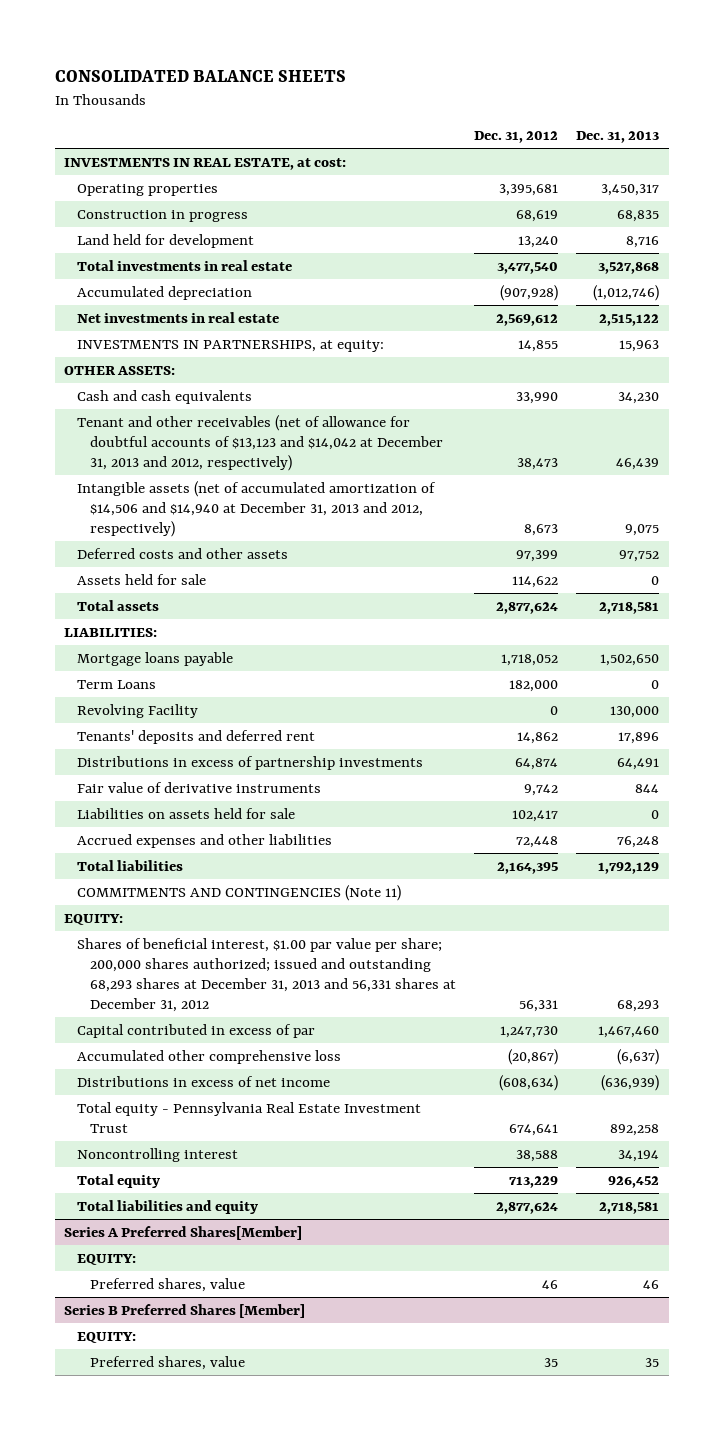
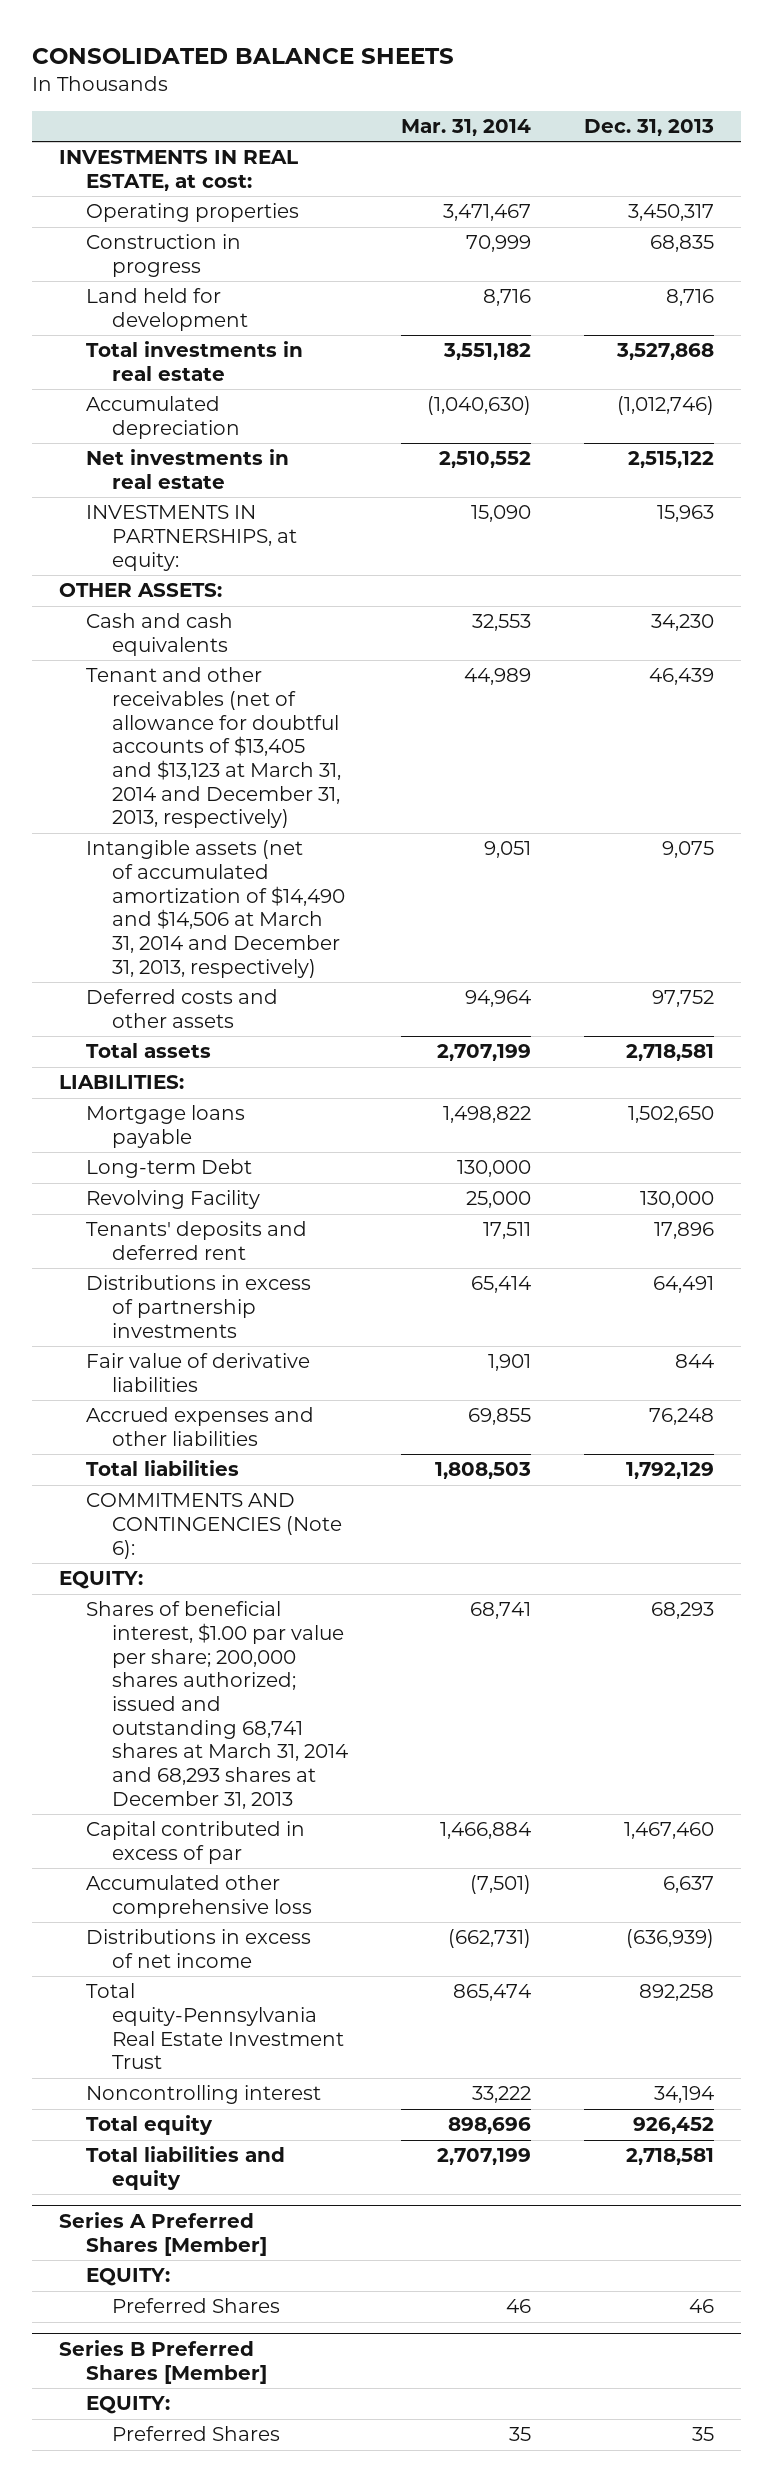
- | Dec. 31, 2012 | Dec. 31, 2013
+ | Mar. 31, 2014 | Dec. 31, 2013
- Tenant and other receivables (net of allowance for doubtful accounts of $13,123 and $14,042 at December 31, 2013 and 2012, respectively) | 38,473 | 46,439
- Intangible assets (net of accumulated amortization of $14,506 and $14,940 at December 31, 2013 and 2012, respectively) | 8,673 | 9,075
+ Tenant and other receivables (net of allowance for doubtful accounts of $13,405 and $13,123 at March 31, 2014 and December 31, 2013, respectively) | 44,989 | 46,439
+ Intangible assets (net of accumulated amortization of $14,490 and $14,506 at March 31, 2014 and December 31, 2013, respectively) | 9,051 | 9,075
- Assets held for sale | 114,622 | 0
- Term Loans | 182,000 | 0
+ Long-term Debt | 130,000 |
- Fair value of derivative instruments | 9,742 | 844
- Liabilities on assets held for sale | 102,417 | 0
+ Fair value of derivative liabilities | 1,901 | 844
- COMMITMENTS AND CONTINGENCIES (Note 11)
+ COMMITMENTS AND CONTINGENCIES (Note 6):
- Shares of beneficial interest, $1.00 par value per share; 200,000 shares authorized; issued and outstanding 68,293 shares at December 31, 2013 and 56,331 shares at December 31, 2012 | 56,331 | 68,293
+ Shares of beneficial interest, $1.00 par value per share; 200,000 shares authorized; issued and outstanding 68,741 shares at March 31, 2014 and 68,293 shares at December 31, 2013 | 68,741 | 68,293
- Accumulated other comprehensive loss | (20,867) | (6,637)
+ Accumulated other comprehensive loss | (7,501) | 6,637
- Total equity - Pennsylvania Real Estate Investment Trust | 674,641 | 892,258
+ Total equity-Pennsylvania Real Estate Investment Trust | 865,474 | 892,258
- Series A Preferred Shares[Member]
+ Series A Preferred Shares [Member]
- Preferred shares, value | 46 | 46
+ Preferred Shares | 46 | 46
@ Series B Preferred Shares [Member]
- Preferred shares, value | 35 | 35
+ Preferred Shares | 35 | 35

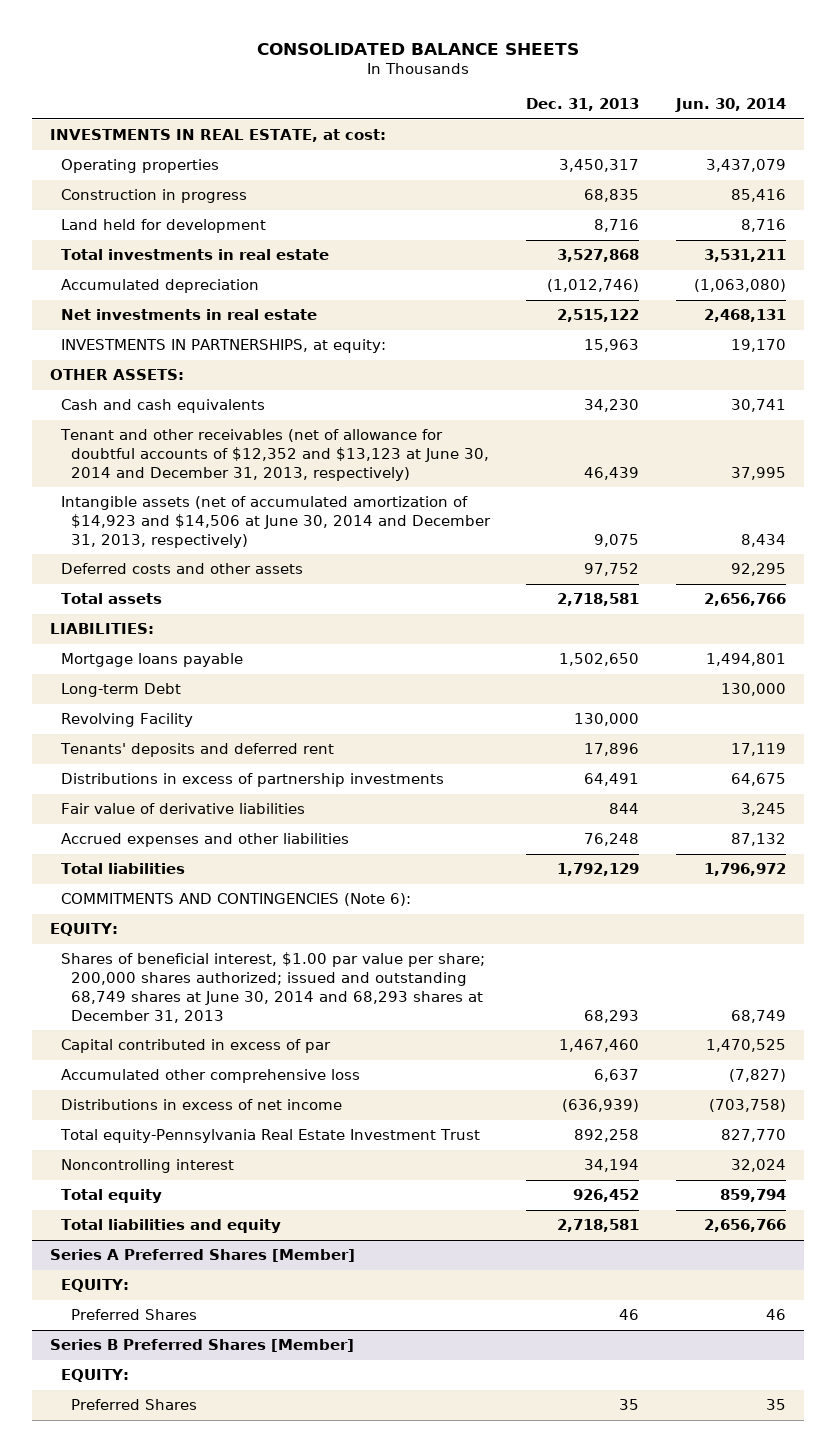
- | Mar. 31, 2014 | Dec. 31, 2013
+ | Dec. 31, 2013 | Jun. 30, 2014
- Tenant and other receivables (net of allowance for doubtful accounts of $13,405 and $13,123 at March 31, 2014 and December 31, 2013, respectively) | 44,989 | 46,439
- Intangible assets (net of accumulated amortization of $14,490 and $14,506 at March 31, 2014 and December 31, 2013, respectively) | 9,051 | 9,075
+ Tenant and other receivables (net of allowance for doubtful accounts of $12,352 and $13,123 at June 30, 2014 and December 31, 2013, respectively) | 46,439 | 37,995
+ Intangible assets (net of accumulated amortization of $14,923 and $14,506 at June 30, 2014 and December 31, 2013, respectively) | 9,075 | 8,434
- Shares of beneficial interest, $1.00 par value per share; 200,000 shares authorized; issued and outstanding 68,741 shares at March 31, 2014 and 68,293 shares at December 31, 2013 | 68,741 | 68,293
+ Shares of beneficial interest, $1.00 par value per share; 200,000 shares authorized; issued and outstanding 68,749 shares at June 30, 2014 and 68,293 shares at December 31, 2013 | 68,293 | 68,749

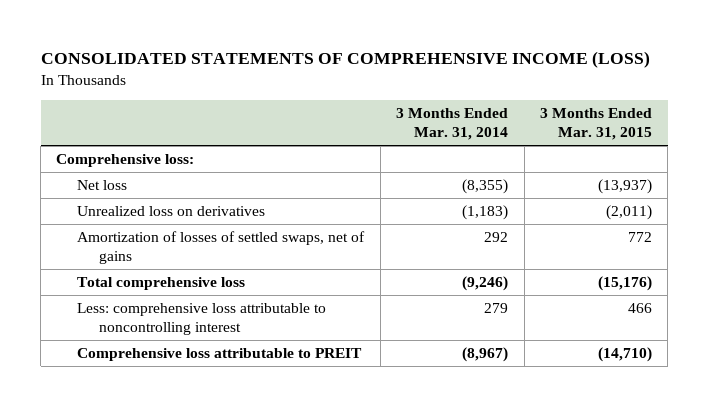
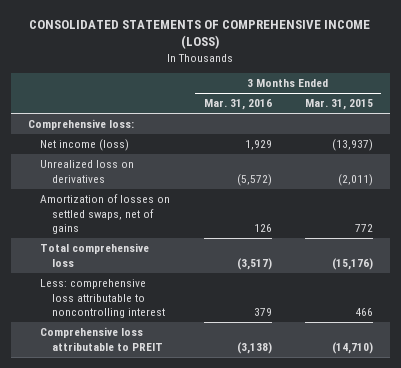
- | 3 Months Ended Mar. 31, 2014 | 3 Months Ended Mar. 31, 2015
+ | 3 Months Ended Mar. 31, 2016 | 3 Months Ended Mar. 31, 2015
- Net loss | (8,355) | (13,937)
+ Net income (loss) | 1,929 | (13,937)
- Amortization of losses of settled swaps, net of gains | 292 | 772
+ Amortization of losses on settled swaps, net of gains | 126 | 772

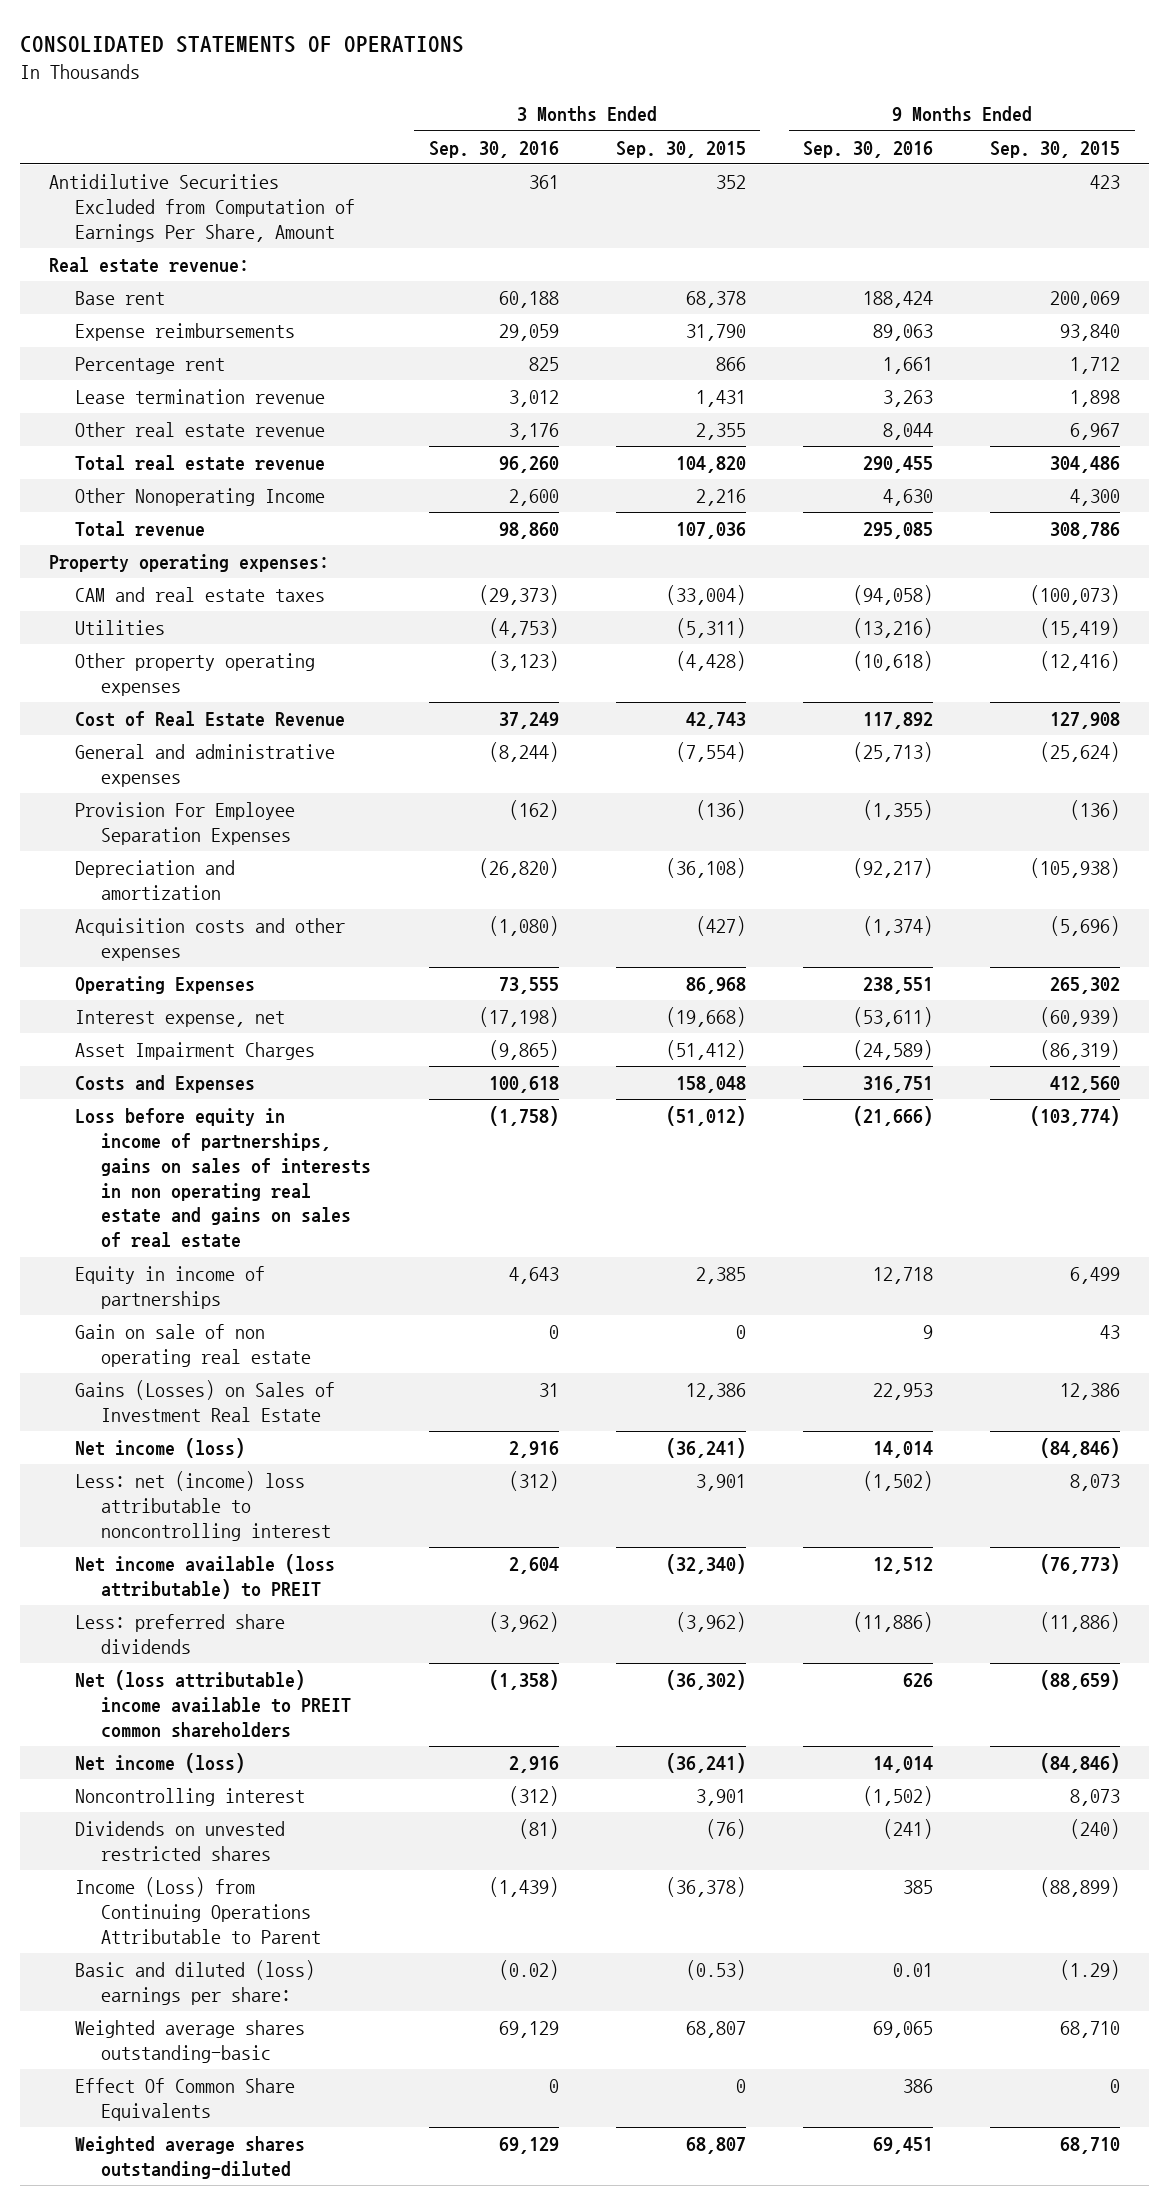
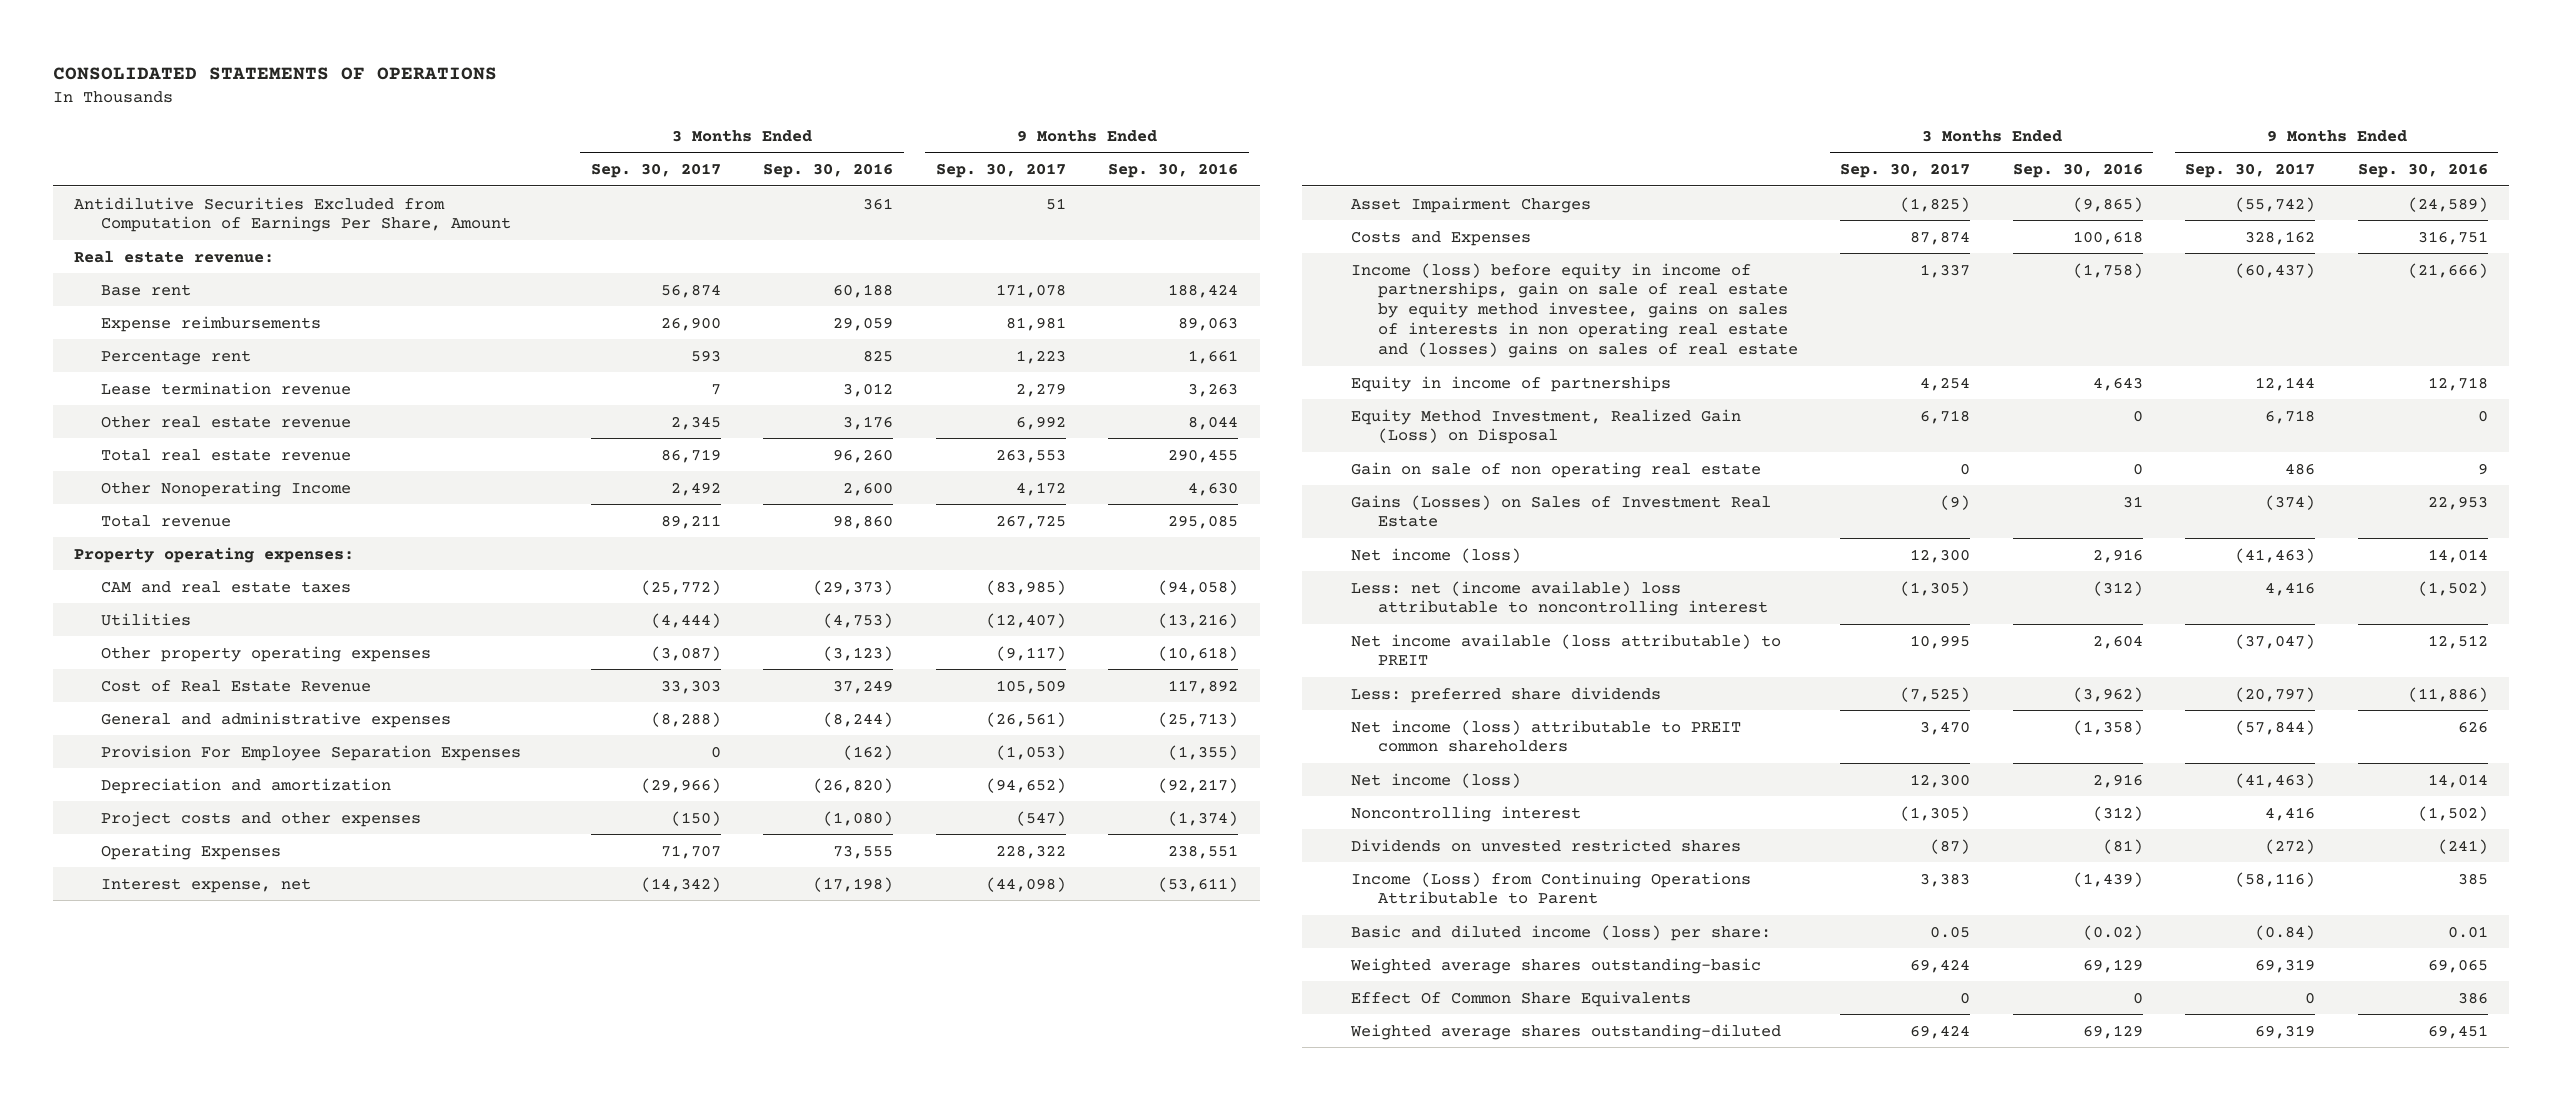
- | 3 Months Ended Sep. 30, 2016 | 3 Months Ended Sep. 30, 2015 | 9 Months Ended Sep. 30, 2016 | 9 Months Ended Sep. 30, 2015
+ | 3 Months Ended Sep. 30, 2017 | 3 Months Ended Sep. 30, 2016 | 9 Months Ended Sep. 30, 2017 | 9 Months Ended Sep. 30, 2016
- Acquisition costs and other expenses | (1,080) | (427) | (1,374) | (5,696)
+ Project costs and other expenses | (150) | (1,080) | (547) | (1,374)
- Loss before equity in income of partnerships, gains on sales of interests in non operating real estate and gains on sales of real estate | (1,758) | (51,012) | (21,666) | (103,774)
+ Income (loss) before equity in income of partnerships, gain on sale of real estate by equity method investee, gains on sales of interests in non operating real estate and (losses) gains on sales of real estate | 1,337 | (1,758) | (60,437) | (21,666)
+ Equity Method Investment, Realized Gain (Loss) on Disposal | 6,718 | 0 | 6,718 | 0
- Less: net (income) loss attributable to noncontrolling interest | (312) | 3,901 | (1,502) | 8,073
+ Less: net (income available) loss attributable to noncontrolling interest | (1,305) | (312) | 4,416 | (1,502)
- Net (loss attributable) income available to PREIT common shareholders | (1,358) | (36,302) | 626 | (88,659)
+ Net income (loss) attributable to PREIT common shareholders | 3,470 | (1,358) | (57,844) | 626
- Basic and diluted (loss) earnings per share: | (0.02) | (0.53) | 0.01 | (1.29)
+ Basic and diluted income (loss) per share: | 0.05 | (0.02) | (0.84) | 0.01

